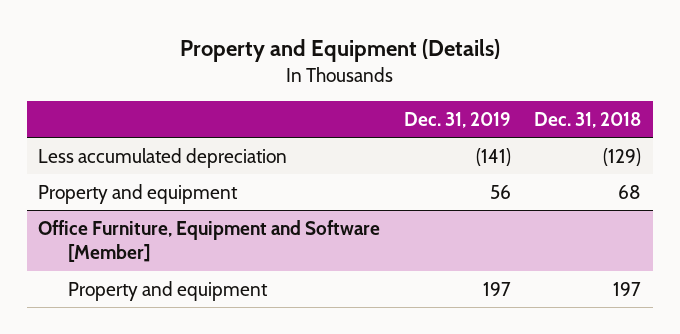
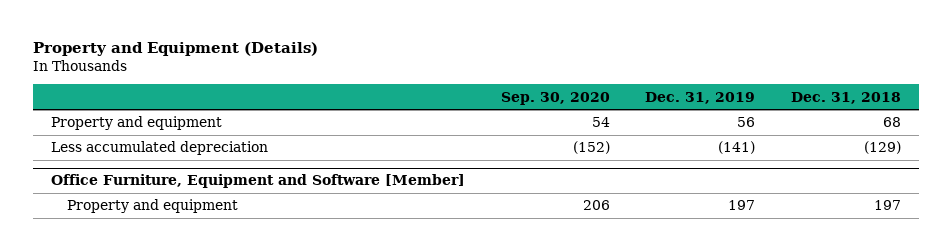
- | Dec. 31, 2019 | Dec. 31, 2018
+ | Sep. 30, 2020 | Dec. 31, 2019 | Dec. 31, 2018
moved down: Less accumulated depreciation | (152) | (141) | (129)

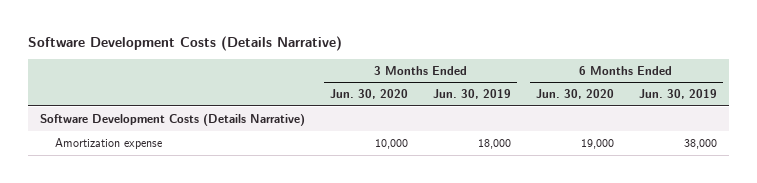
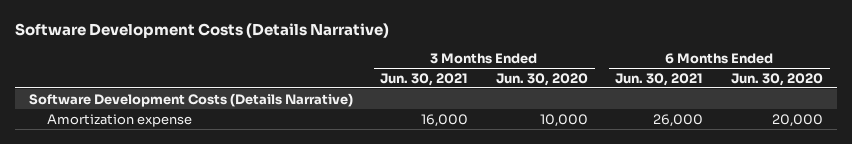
- | 3 Months Ended Jun. 30, 2020 | 3 Months Ended Jun. 30, 2019 | 6 Months Ended Jun. 30, 2020 | 6 Months Ended Jun. 30, 2019
+ | 3 Months Ended Jun. 30, 2021 | 3 Months Ended Jun. 30, 2020 | 6 Months Ended Jun. 30, 2021 | 6 Months Ended Jun. 30, 2020
- Amortization expense | 10,000 | 18,000 | 19,000 | 38,000
+ Amortization expense | 16,000 | 10,000 | 26,000 | 20,000

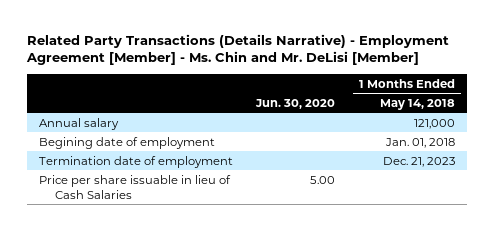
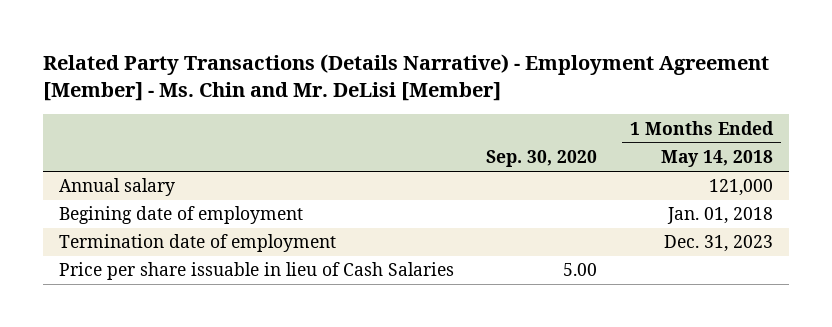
- | Jun. 30, 2020 | 1 Months Ended May 14, 2018
+ | Sep. 30, 2020 | 1 Months Ended May 14, 2018
- Termination date of employment | | Dec. 21, 2023
+ Termination date of employment | | Dec. 31, 2023

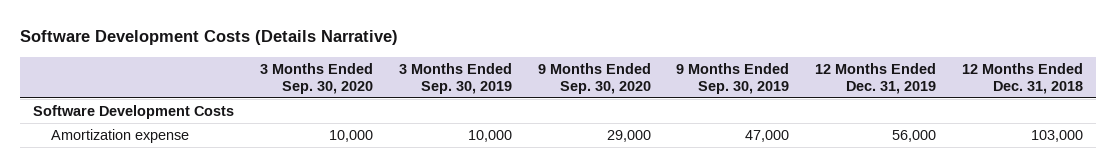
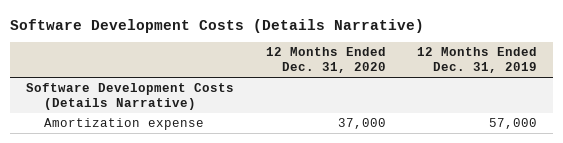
- | 3 Months Ended Sep. 30, 2020 | 3 Months Ended Sep. 30, 2019 | 9 Months Ended Sep. 30, 2020 | 9 Months Ended Sep. 30, 2019 | 12 Months Ended Dec. 31, 2019 | 12 Months Ended Dec. 31, 2018
+ | 12 Months Ended Dec. 31, 2020 | 12 Months Ended Dec. 31, 2019
- Software Development Costs
- Amortization expense | 10,000 | 10,000 | 29,000 | 47,000 | 56,000 | 103,000
+ Software Development Costs (Details Narrative)
+ Amortization expense | 37,000 | 57,000

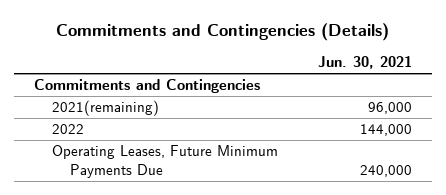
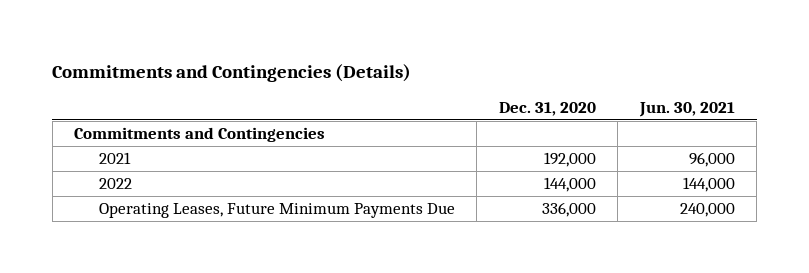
- | Jun. 30, 2021
+ | Dec. 31, 2020 | Jun. 30, 2021
- 2021(remaining) | 96,000
+ 2021 | 192,000 | 96,000

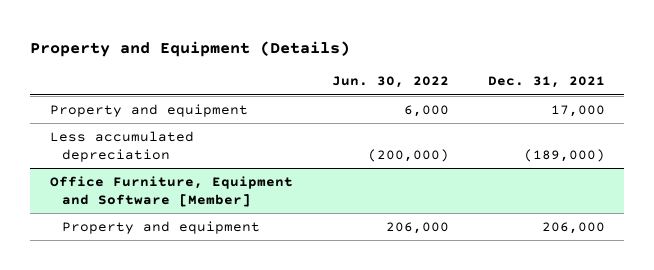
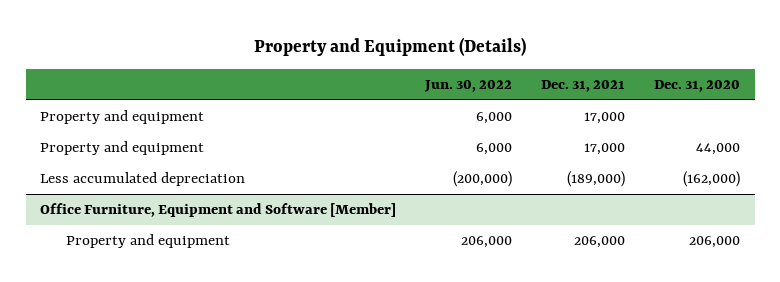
- | Jun. 30, 2022 | Dec. 31, 2021
+ | Jun. 30, 2022 | Dec. 31, 2021 | Dec. 31, 2020
+ Property and equipment | 6,000 | 17,000 | 44,000

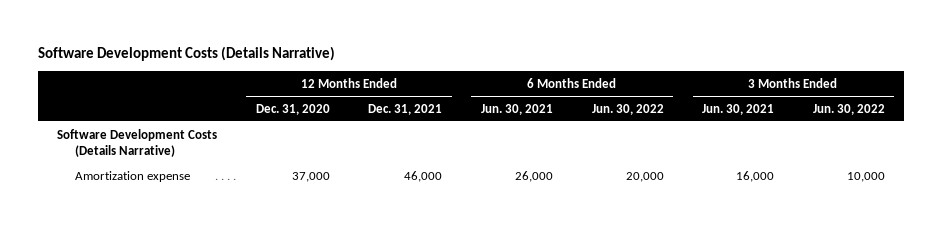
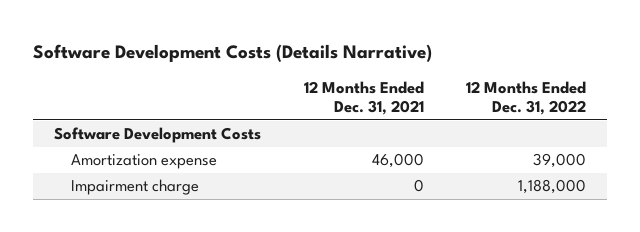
- | 12 Months Ended Dec. 31, 2020 | 12 Months Ended Dec. 31, 2021 | 6 Months Ended Jun. 30, 2021 | 6 Months Ended Jun. 30, 2022 | 3 Months Ended Jun. 30, 2021 | 3 Months Ended Jun. 30, 2022
+ | 12 Months Ended Dec. 31, 2021 | 12 Months Ended Dec. 31, 2022
- Software Development Costs (Details Narrative)
+ Software Development Costs
+ Impairment charge | 0 | 1,188,000

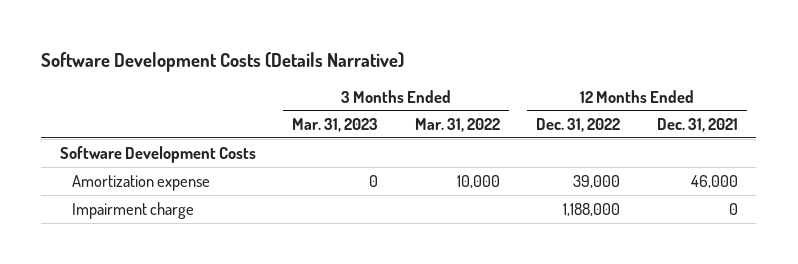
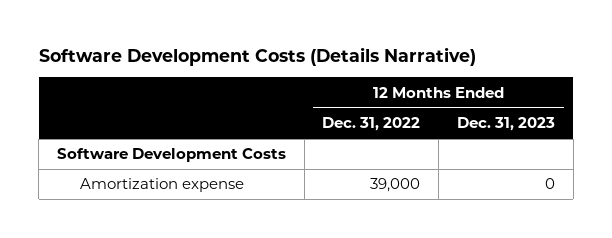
- | 3 Months Ended Mar. 31, 2023 | 3 Months Ended Mar. 31, 2022 | 12 Months Ended Dec. 31, 2022 | 12 Months Ended Dec. 31, 2021
+ | 12 Months Ended Dec. 31, 2022 | 12 Months Ended Dec. 31, 2023
- Impairment charge | | | 1,188,000 | 0

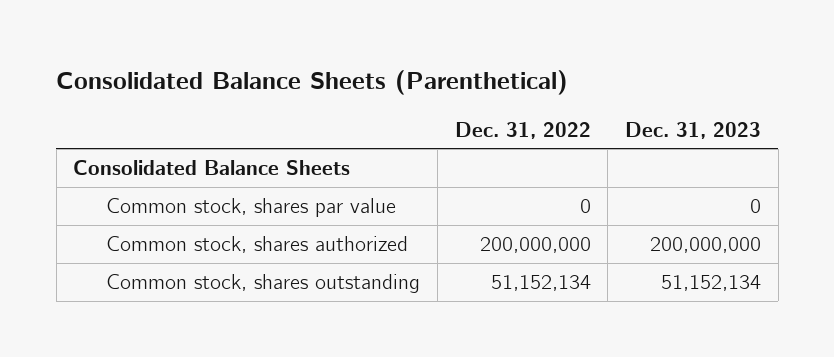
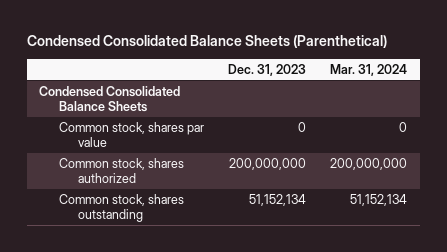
- Consolidated Balance Sheets (Parenthetical)
+ Condensed Consolidated Balance Sheets (Parenthetical)
- | Dec. 31, 2022 | Dec. 31, 2023
+ | Dec. 31, 2023 | Mar. 31, 2024
- Consolidated Balance Sheets
+ Condensed Consolidated Balance Sheets

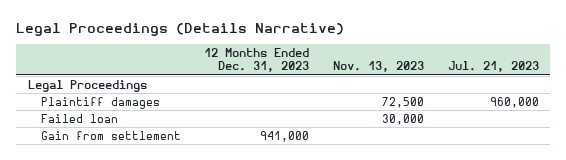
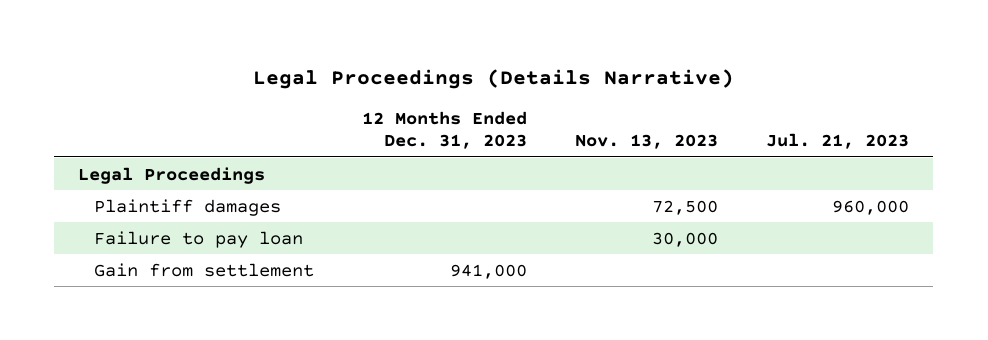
- Failed loan | | 30,000 |
+ Failure to pay loan | | 30,000 |

